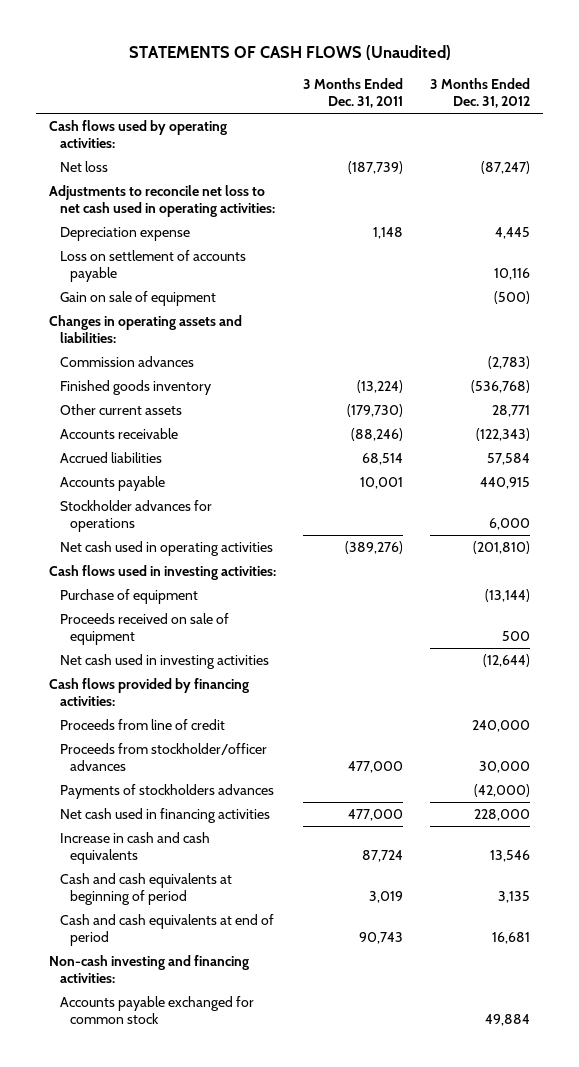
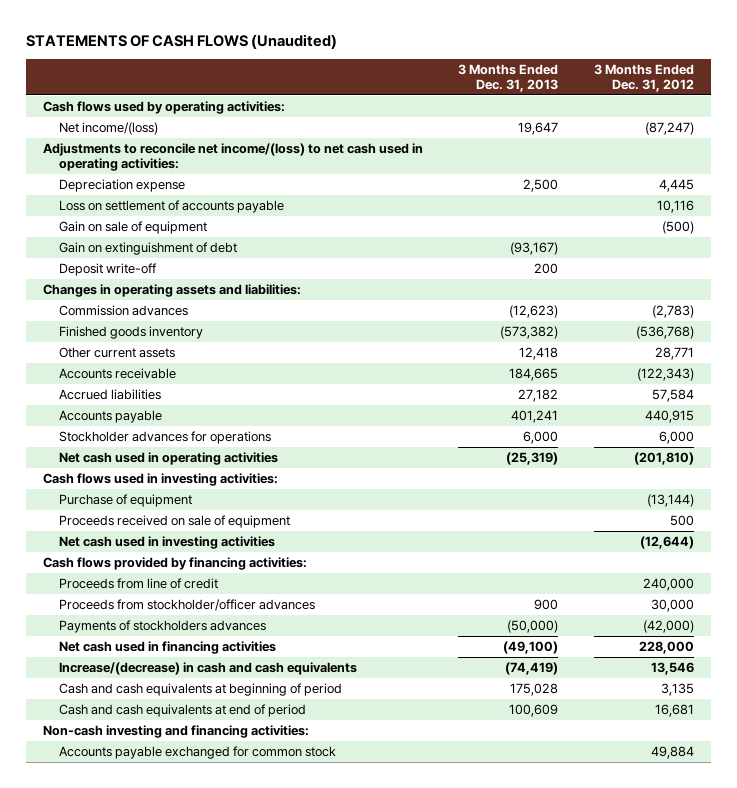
- | 3 Months Ended Dec. 31, 2011 | 3 Months Ended Dec. 31, 2012
+ | 3 Months Ended Dec. 31, 2013 | 3 Months Ended Dec. 31, 2012
- Net loss | (187,739) | (87,247)
- Adjustments to reconcile net loss to net cash used in operating activities:
+ Net income/(loss) | 19,647 | (87,247)
+ Adjustments to reconcile net income/(loss) to net cash used in operating activities:
+ Gain on extinguishment of debt | (93,167) |
+ Deposit write-off | 200 |
- Increase in cash and cash equivalents | 87,724 | 13,546
+ Increase/(decrease) in cash and cash equivalents | (74,419) | 13,546

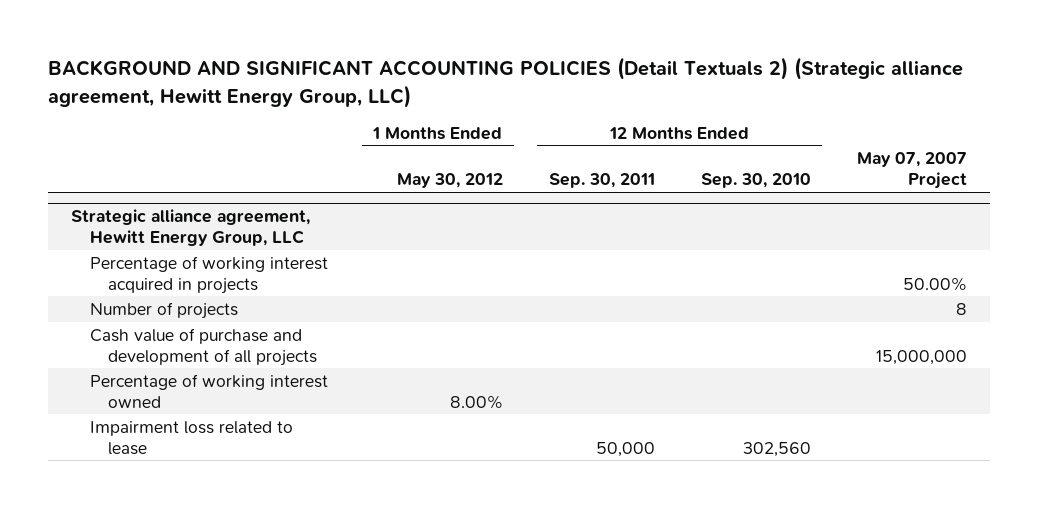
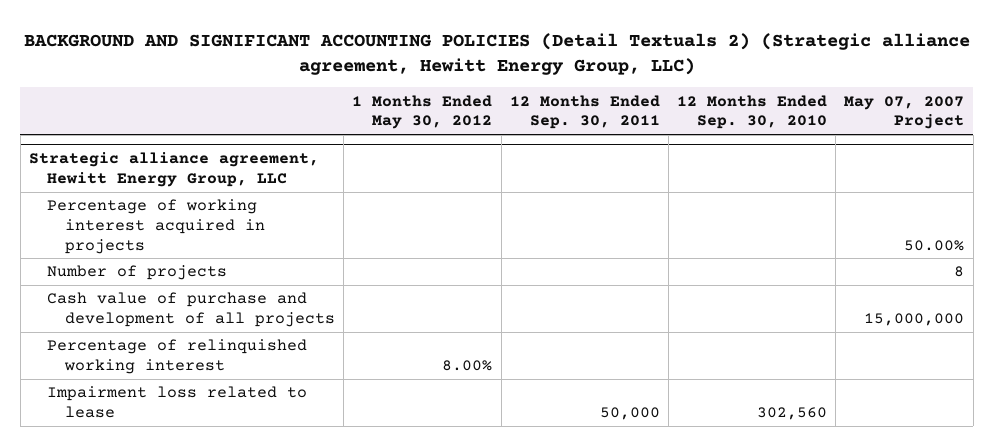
@ Strategic alliance agreement, Hewitt Energy Group, LLC
- Percentage of working interest owned | 8.00% | | |
+ Percentage of relinquished working interest | 8.00% | | |

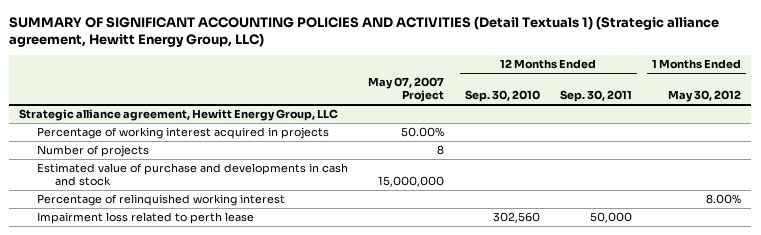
- BACKGROUND AND SIGNIFICANT ACCOUNTING POLICIES (Detail Textuals 2) (Strategic alliance agreement, Hewitt Energy Group, LLC)
+ SUMMARY OF SIGNIFICANT ACCOUNTING POLICIES AND ACTIVITIES (Detail Textuals 1) (Strategic alliance agreement, Hewitt Energy Group, LLC)
- | 1 Months Ended May 30, 2012 | 12 Months Ended Sep. 30, 2011 | 12 Months Ended Sep. 30, 2010 | May 07, 2007 Project
+ | May 07, 2007 Project | 12 Months Ended Sep. 30, 2010 | 12 Months Ended Sep. 30, 2011 | 1 Months Ended May 30, 2012
@ Strategic alliance agreement, Hewitt Energy Group, LLC
- Cash value of purchase and development of all projects | | | | 15,000,000
+ Estimated value of purchase and developments in cash and stock | 15,000,000 | | |
- Impairment loss related to lease | | 50,000 | 302,560 |
+ Impairment loss related to perth lease | | 302,560 | 50,000 |

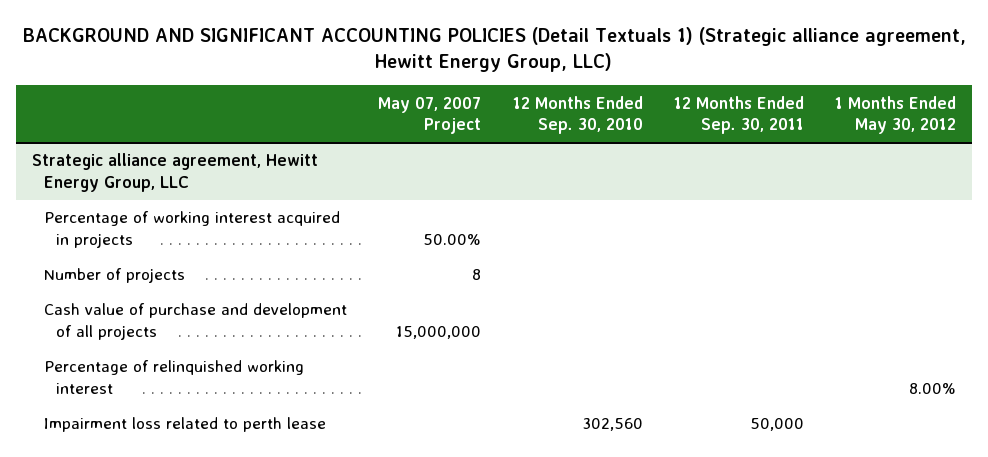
- SUMMARY OF SIGNIFICANT ACCOUNTING POLICIES AND ACTIVITIES (Detail Textuals 1) (Strategic alliance agreement, Hewitt Energy Group, LLC)
+ BACKGROUND AND SIGNIFICANT ACCOUNTING POLICIES (Detail Textuals 1) (Strategic alliance agreement, Hewitt Energy Group, LLC)
@ Strategic alliance agreement, Hewitt Energy Group, LLC
- Estimated value of purchase and developments in cash and stock | 15,000,000 | | |
+ Cash value of purchase and development of all projects | 15,000,000 | | |

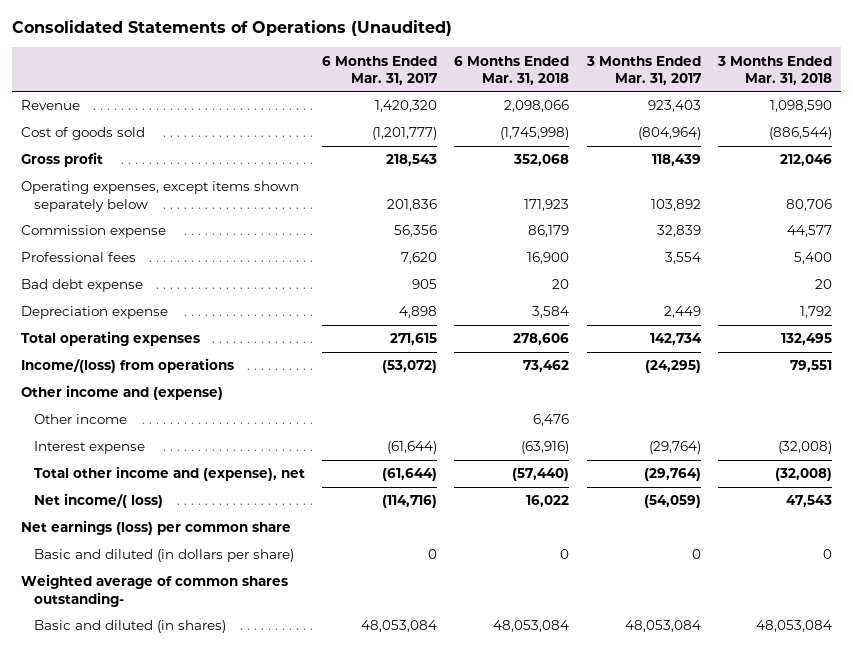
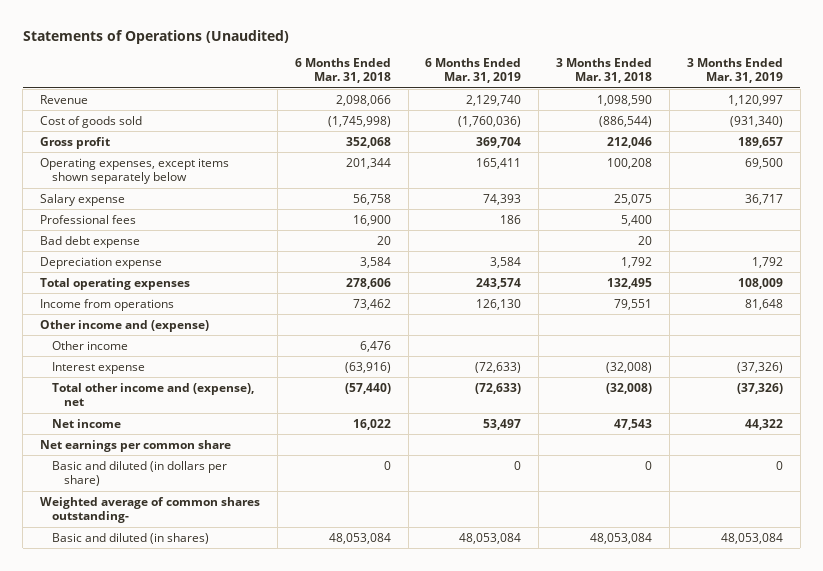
- Consolidated Statements of Operations (Unaudited)
+ Statements of Operations (Unaudited)
- | 6 Months Ended Mar. 31, 2017 | 6 Months Ended Mar. 31, 2018 | 3 Months Ended Mar. 31, 2017 | 3 Months Ended Mar. 31, 2018
+ | 6 Months Ended Mar. 31, 2018 | 6 Months Ended Mar. 31, 2019 | 3 Months Ended Mar. 31, 2018 | 3 Months Ended Mar. 31, 2019
- Operating expenses, except items shown separately below | 201,836 | 171,923 | 103,892 | 80,706
- Commission expense | 56,356 | 86,179 | 32,839 | 44,577
+ Operating expenses, except items shown separately below | 201,344 | 165,411 | 100,208 | 69,500
+ Salary expense | 56,758 | 74,393 | 25,075 | 36,717
- Income/(loss) from operations | (53,072) | 73,462 | (24,295) | 79,551
+ Income from operations | 73,462 | 126,130 | 79,551 | 81,648
- Net income/( loss) | (114,716) | 16,022 | (54,059) | 47,543
- Net earnings (loss) per common share
+ Net income | 16,022 | 53,497 | 47,543 | 44,322
+ Net earnings per common share

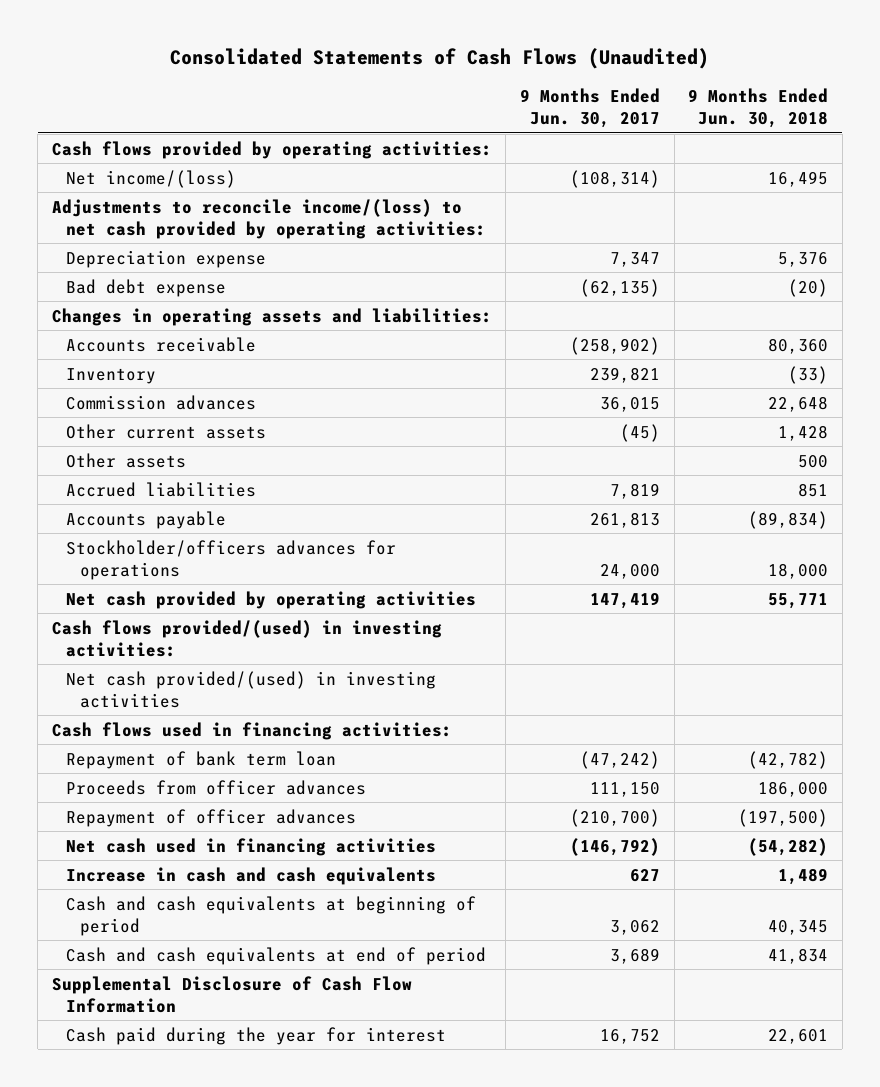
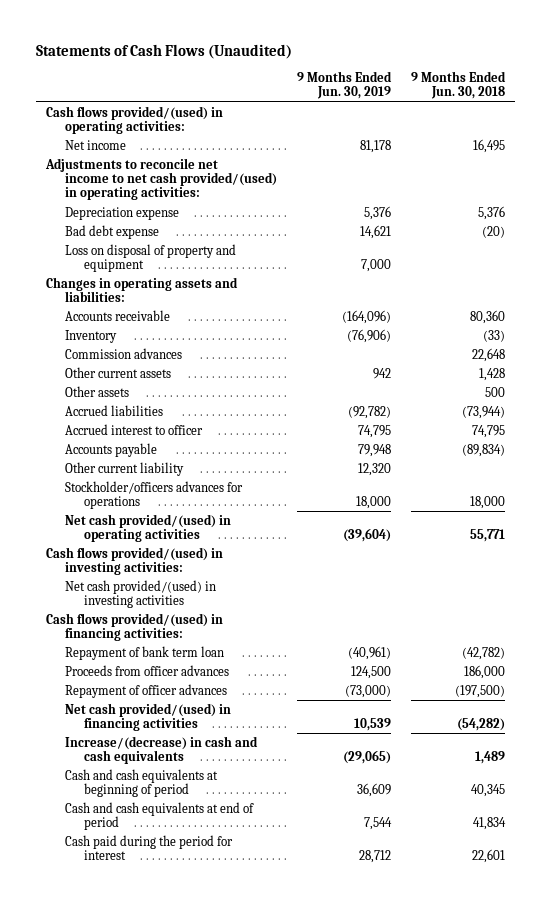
- Consolidated Statements of Cash Flows (Unaudited)
+ Statements of Cash Flows (Unaudited)
- | 9 Months Ended Jun. 30, 2017 | 9 Months Ended Jun. 30, 2018
+ | 9 Months Ended Jun. 30, 2019 | 9 Months Ended Jun. 30, 2018
- Cash flows provided by operating activities:
- Net income/(loss) | (108,314) | 16,495
- Adjustments to reconcile income/(loss) to net cash provided by operating activities:
+ Cash flows provided/(used) in operating activities:
+ Net income | 81,178 | 16,495
+ Adjustments to reconcile net income to net cash provided/(used) in operating activities:
+ Loss on disposal of property and equipment | 7,000 |
- Accrued liabilities | 7,819 | 851
+ Accrued liabilities | (92,782) | (73,944)
+ Accrued interest to officer | 74,795 | 74,795
+ Other current liability | 12,320 |
- Net cash provided by operating activities | 147,419 | 55,771
+ Net cash provided/(used) in operating activities | (39,604) | 55,771
- Cash flows used in financing activities:
+ Cash flows provided/(used) in financing activities:
- Net cash used in financing activities | (146,792) | (54,282)
- Increase in cash and cash equivalents | 627 | 1,489
+ Net cash provided/(used) in financing activities | 10,539 | (54,282)
+ Increase/(decrease) in cash and cash equivalents | (29,065) | 1,489
- Supplemental Disclosure of Cash Flow Information
- Cash paid during the year for interest | 16,752 | 22,601
+ Cash paid during the period for interest | 28,712 | 22,601

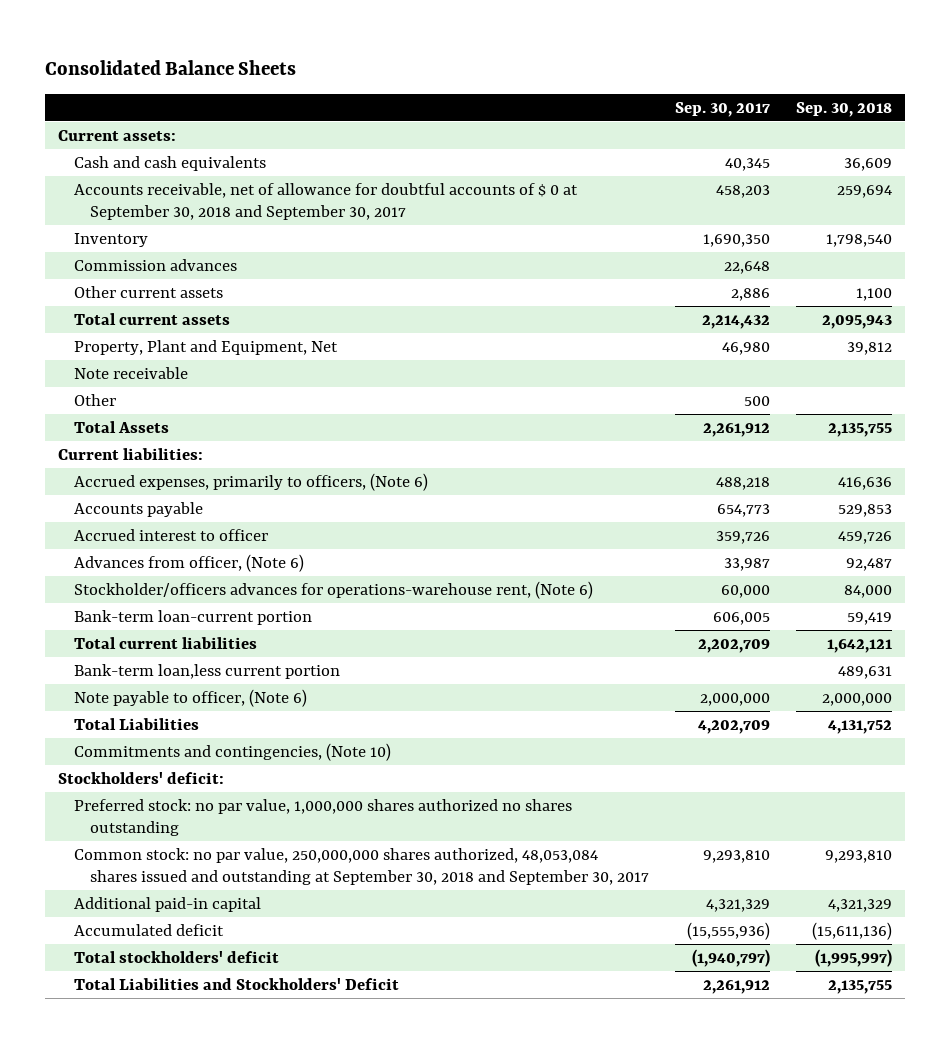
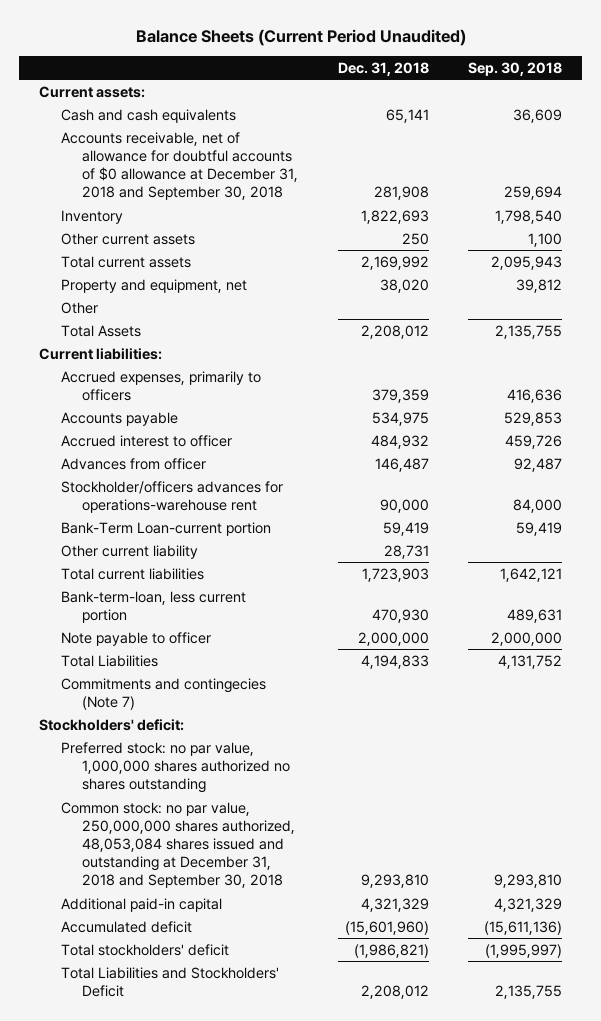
- Consolidated Balance Sheets
+ Balance Sheets (Current Period Unaudited)
- | Sep. 30, 2017 | Sep. 30, 2018
+ | Dec. 31, 2018 | Sep. 30, 2018
- Accounts receivable, net of allowance for doubtful accounts of $ 0 at September 30, 2018 and September 30, 2017 | 458,203 | 259,694
+ Accounts receivable, net of allowance for doubtful accounts of $0 allowance at December 31, 2018 and September 30, 2018 | 281,908 | 259,694
- Commission advances | 22,648 |
- Property, Plant and Equipment, Net | 46,980 | 39,812
- Note receivable
+ Property and equipment, net | 38,020 | 39,812
- Accrued expenses, primarily to officers, (Note 6) | 488,218 | 416,636
+ Accrued expenses, primarily to officers | 379,359 | 416,636
- Advances from officer, (Note 6) | 33,987 | 92,487
- Stockholder/officers advances for operations-warehouse rent, (Note 6) | 60,000 | 84,000
- Bank-term loan-current portion | 606,005 | 59,419
+ Advances from officer | 146,487 | 92,487
+ Stockholder/officers advances for operations-warehouse rent | 90,000 | 84,000
+ Bank-Term Loan-current portion | 59,419 | 59,419
+ Other current liability | 28,731 |
- Bank-term loan,less current portion | | 489,631
- Note payable to officer, (Note 6) | 2,000,000 | 2,000,000
+ Bank-term-loan, less current portion | 470,930 | 489,631
+ Note payable to officer | 2,000,000 | 2,000,000
- Commitments and contingencies, (Note 10)
+ Commitments and contingecies (Note 7)
- Common stock: no par value, 250,000,000 shares authorized, 48,053,084 shares issued and outstanding at September 30, 2018 and September 30, 2017 | 9,293,810 | 9,293,810
+ Common stock: no par value, 250,000,000 shares authorized, 48,053,084 shares issued and outstanding at December 31, 2018 and September 30, 2018 | 9,293,810 | 9,293,810

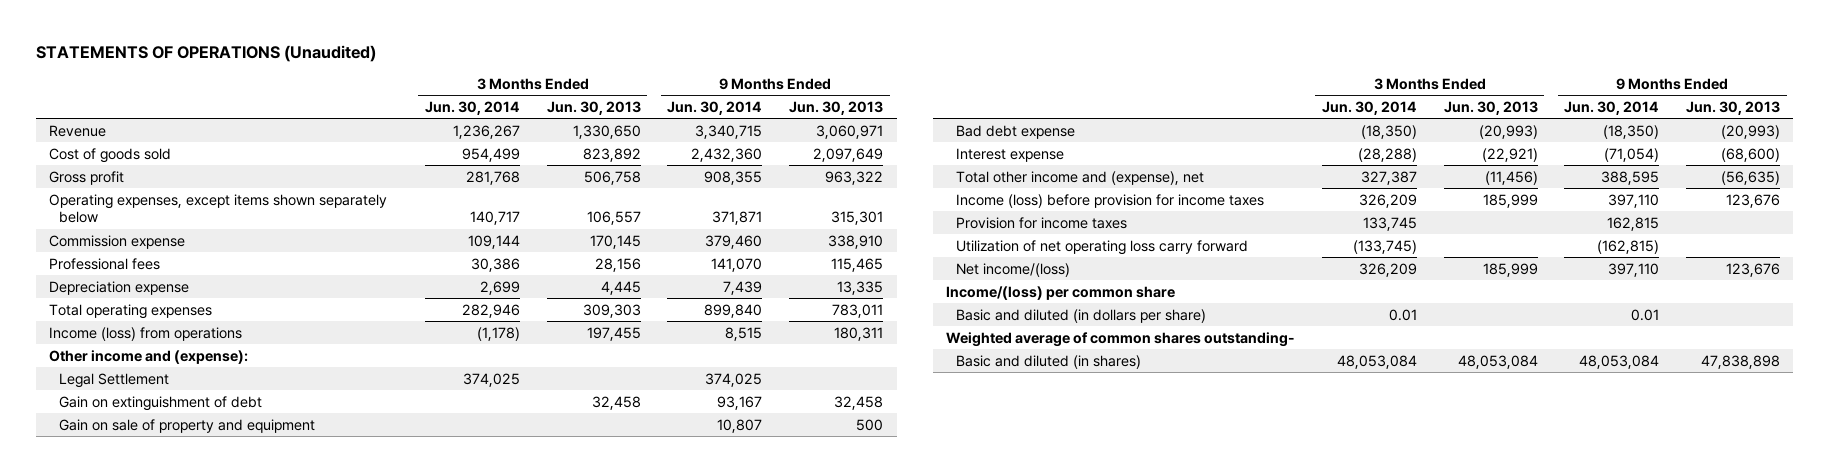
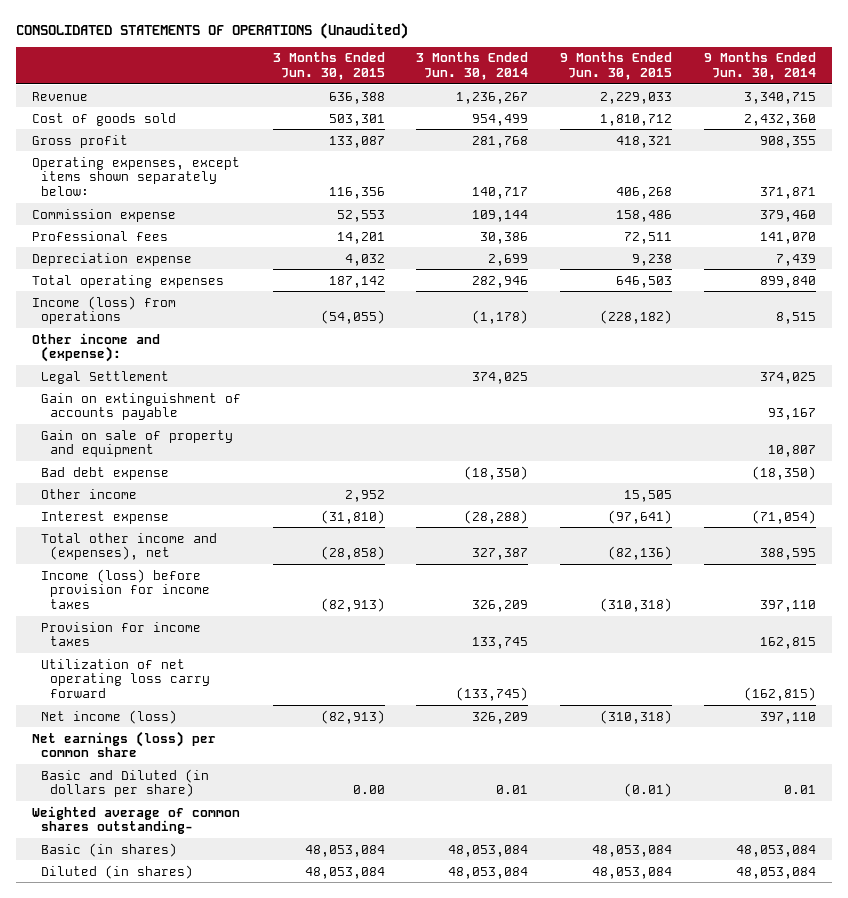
- STATEMENTS OF OPERATIONS (Unaudited)
+ CONSOLIDATED STATEMENTS OF OPERATIONS (Unaudited)
- | 3 Months Ended Jun. 30, 2014 | 3 Months Ended Jun. 30, 2013 | 9 Months Ended Jun. 30, 2014 | 9 Months Ended Jun. 30, 2013
+ | 3 Months Ended Jun. 30, 2015 | 3 Months Ended Jun. 30, 2014 | 9 Months Ended Jun. 30, 2015 | 9 Months Ended Jun. 30, 2014
- Operating expenses, except items shown separately below | 140,717 | 106,557 | 371,871 | 315,301
+ Operating expenses, except items shown separately below: | 116,356 | 140,717 | 406,268 | 371,871
- Gain on extinguishment of debt | | 32,458 | 93,167 | 32,458
+ Gain on extinguishment of accounts payable | | | | 93,167
+ Other income | 2,952 | | 15,505 |
- Total other income and (expense), net | 327,387 | (11,456) | 388,595 | (56,635)
+ Total other income and (expenses), net | (28,858) | 327,387 | (82,136) | 388,595
- Net income/(loss) | 326,209 | 185,999 | 397,110 | 123,676
- Income/(loss) per common share
- Basic and diluted (in dollars per share) | 0.01 | | 0.01 |
+ Net income (loss) | (82,913) | 326,209 | (310,318) | 397,110
+ Net earnings (loss) per common share
+ Basic and Diluted (in dollars per share) | 0.00 | 0.01 | (0.01) | 0.01
- Basic and diluted (in shares) | 48,053,084 | 48,053,084 | 48,053,084 | 47,838,898
+ Basic (in shares) | 48,053,084 | 48,053,084 | 48,053,084 | 48,053,084
+ Diluted (in shares) | 48,053,084 | 48,053,084 | 48,053,084 | 48,053,084

